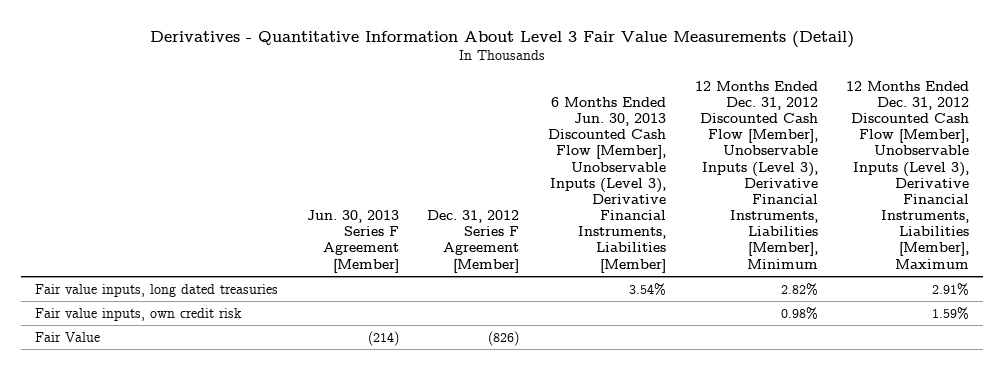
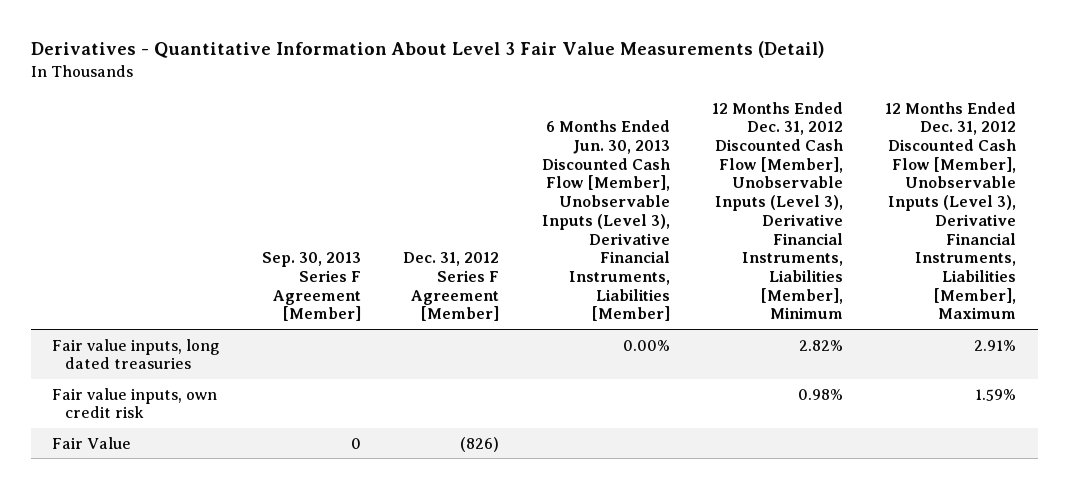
- | Jun. 30, 2013 Series F Agreement [Member] | Dec. 31, 2012 Series F Agreement [Member] | 6 Months Ended Jun. 30, 2013 Discounted Cash Flow [Member], Unobservable Inputs (Level 3), Derivative Financial Instruments, Liabilities [Member] | 12 Months Ended Dec. 31, 2012 Discounted Cash Flow [Member], Unobservable Inputs (Level 3), Derivative Financial Instruments, Liabilities [Member], Minimum | 12 Months Ended Dec. 31, 2012 Discounted Cash Flow [Member], Unobservable Inputs (Level 3), Derivative Financial Instruments, Liabilities [Member], Maximum
+ | Sep. 30, 2013 Series F Agreement [Member] | Dec. 31, 2012 Series F Agreement [Member] | 6 Months Ended Jun. 30, 2013 Discounted Cash Flow [Member], Unobservable Inputs (Level 3), Derivative Financial Instruments, Liabilities [Member] | 12 Months Ended Dec. 31, 2012 Discounted Cash Flow [Member], Unobservable Inputs (Level 3), Derivative Financial Instruments, Liabilities [Member], Minimum | 12 Months Ended Dec. 31, 2012 Discounted Cash Flow [Member], Unobservable Inputs (Level 3), Derivative Financial Instruments, Liabilities [Member], Maximum
- Fair value inputs, long dated treasuries | | | 3.54% | 2.82% | 2.91%
+ Fair value inputs, long dated treasuries | | | 0.00% | 2.82% | 2.91%

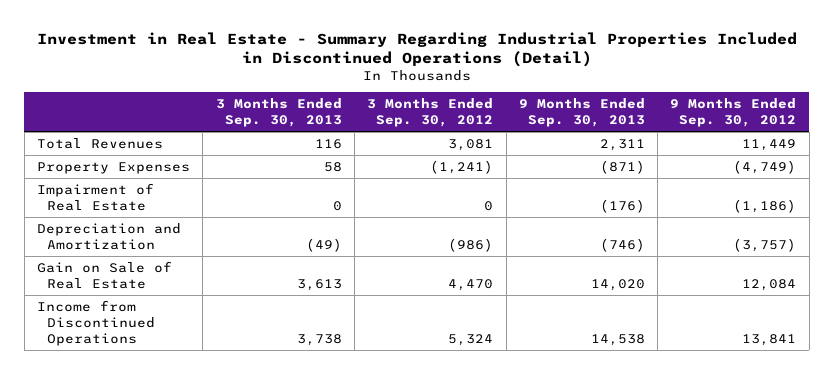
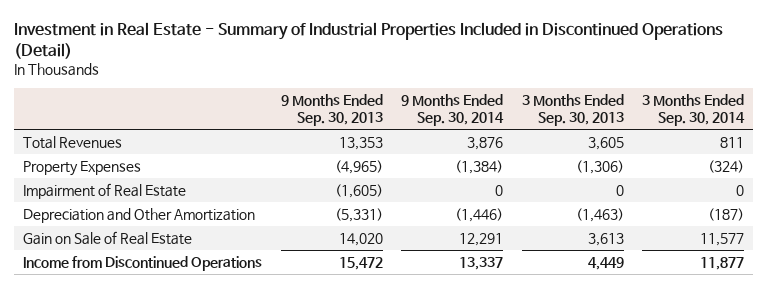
- Investment in Real Estate - Summary Regarding Industrial Properties Included in Discontinued Operations (Detail)
+ Investment in Real Estate - Summary of Industrial Properties Included in Discontinued Operations (Detail)
- | 3 Months Ended Sep. 30, 2013 | 3 Months Ended Sep. 30, 2012 | 9 Months Ended Sep. 30, 2013 | 9 Months Ended Sep. 30, 2012
+ | 9 Months Ended Sep. 30, 2013 | 9 Months Ended Sep. 30, 2014 | 3 Months Ended Sep. 30, 2013 | 3 Months Ended Sep. 30, 2014
- Total Revenues | 116 | 3,081 | 2,311 | 11,449
- Property Expenses | 58 | (1,241) | (871) | (4,749)
- Impairment of Real Estate | 0 | 0 | (176) | (1,186)
- Depreciation and Amortization | (49) | (986) | (746) | (3,757)
+ Total Revenues | 13,353 | 3,876 | 3,605 | 811
+ Property Expenses | (4,965) | (1,384) | (1,306) | (324)
+ Impairment of Real Estate | (1,605) | 0 | 0 | 0
+ Depreciation and Other Amortization | (5,331) | (1,446) | (1,463) | (187)
- Income from Discontinued Operations | 3,738 | 5,324 | 14,538 | 13,841
+ Income from Discontinued Operations | 15,472 | 13,337 | 4,449 | 11,877

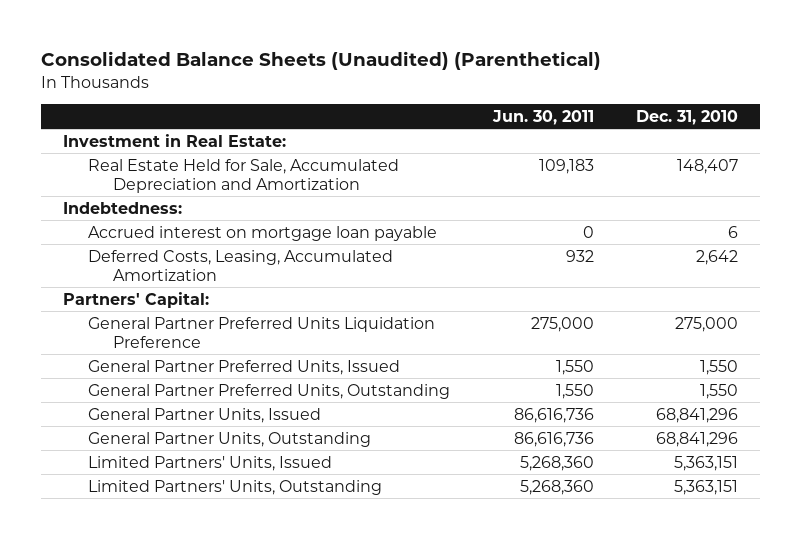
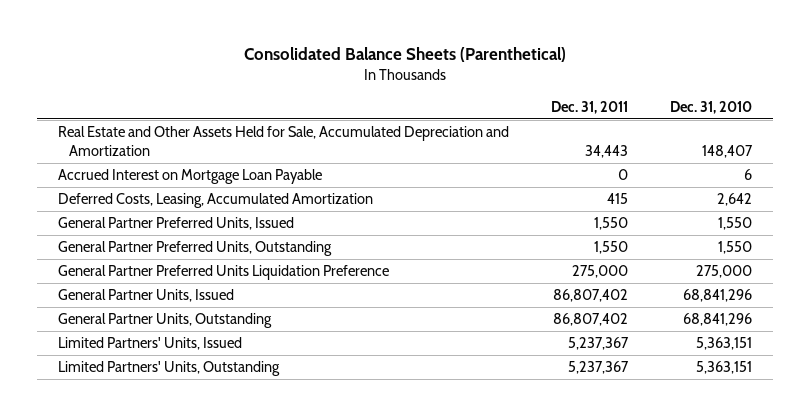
- Consolidated Balance Sheets (Unaudited) (Parenthetical)
+ Consolidated Balance Sheets (Parenthetical)
- | Jun. 30, 2011 | Dec. 31, 2010
+ | Dec. 31, 2011 | Dec. 31, 2010
- Investment in Real Estate:
- Real Estate Held for Sale, Accumulated Depreciation and Amortization | 109,183 | 148,407
- Indebtedness:
- Accrued interest on mortgage loan payable | 0 | 6
+ Real Estate and Other Assets Held for Sale, Accumulated Depreciation and Amortization | 34,443 | 148,407
+ Accrued Interest on Mortgage Loan Payable | 0 | 6
- Partners' Capital:
moved down: General Partner Preferred Units Liquidation Preference | 275,000 | 275,000

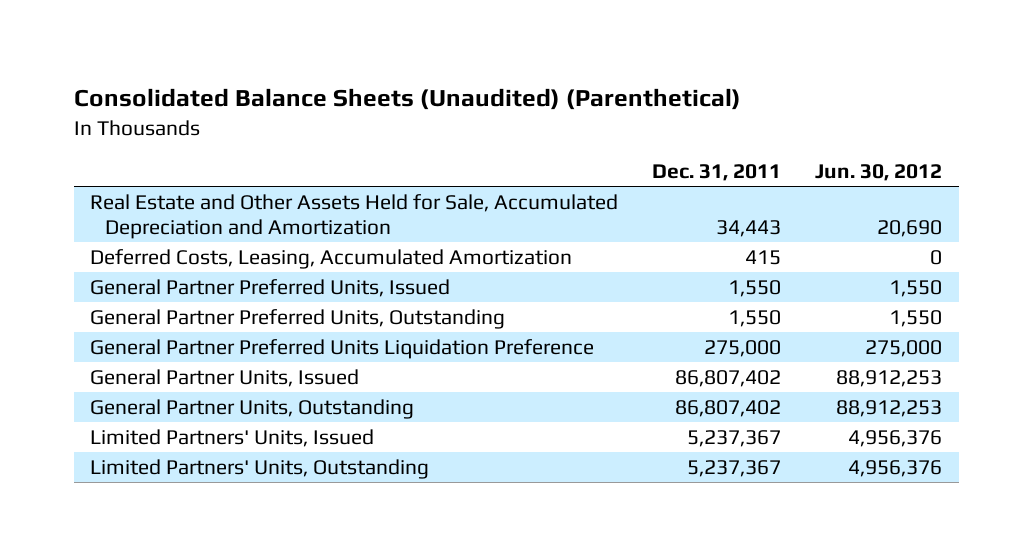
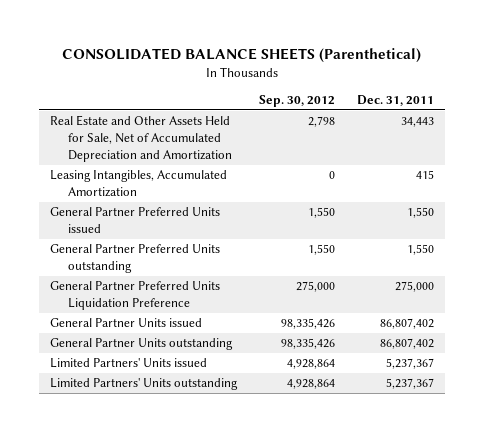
- Consolidated Balance Sheets (Unaudited) (Parenthetical)
+ CONSOLIDATED BALANCE SHEETS (Parenthetical)
- | Dec. 31, 2011 | Jun. 30, 2012
+ | Sep. 30, 2012 | Dec. 31, 2011
- Real Estate and Other Assets Held for Sale, Accumulated Depreciation and Amortization | 34,443 | 20,690
- Deferred Costs, Leasing, Accumulated Amortization | 415 | 0
- General Partner Preferred Units, Issued | 1,550 | 1,550
- General Partner Preferred Units, Outstanding | 1,550 | 1,550
+ Real Estate and Other Assets Held for Sale, Net of Accumulated Depreciation and Amortization | 2,798 | 34,443
+ Leasing Intangibles, Accumulated Amortization | 0 | 415
+ General Partner Preferred Units issued | 1,550 | 1,550
+ General Partner Preferred Units outstanding | 1,550 | 1,550
- General Partner Units, Issued | 86,807,402 | 88,912,253
- General Partner Units, Outstanding | 86,807,402 | 88,912,253
- Limited Partners' Units, Issued | 5,237,367 | 4,956,376
- Limited Partners' Units, Outstanding | 5,237,367 | 4,956,376
+ General Partner Units issued | 98,335,426 | 86,807,402
+ General Partner Units outstanding | 98,335,426 | 86,807,402
+ Limited Partners' Units issued | 4,928,864 | 5,237,367
+ Limited Partners' Units outstanding | 4,928,864 | 5,237,367

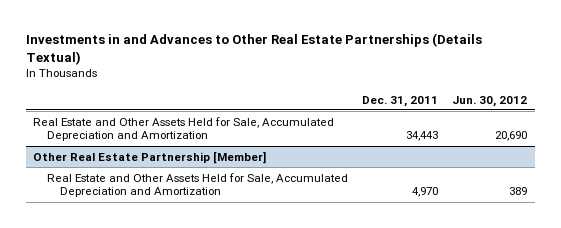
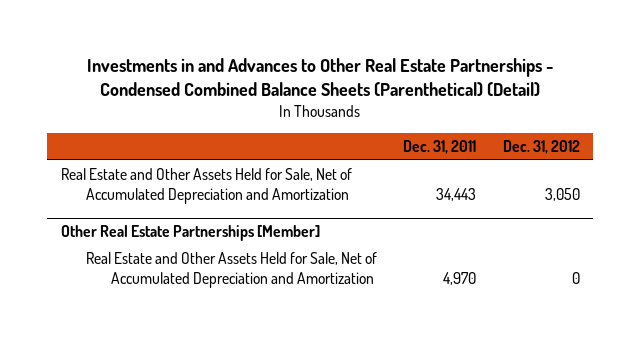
- Investments in and Advances to Other Real Estate Partnerships (Details Textual)
+ Investments in and Advances to Other Real Estate Partnerships - Condensed Combined Balance Sheets (Parenthetical) (Detail)
- | Dec. 31, 2011 | Jun. 30, 2012
+ | Dec. 31, 2011 | Dec. 31, 2012
- Real Estate and Other Assets Held for Sale, Accumulated Depreciation and Amortization | 34,443 | 20,690
- Other Real Estate Partnership [Member]
- Real Estate and Other Assets Held for Sale, Accumulated Depreciation and Amortization | 4,970 | 389
+ Real Estate and Other Assets Held for Sale, Net of Accumulated Depreciation and Amortization | 34,443 | 3,050
+ Other Real Estate Partnerships [Member]
+ Real Estate and Other Assets Held for Sale, Net of Accumulated Depreciation and Amortization | 4,970 | 0

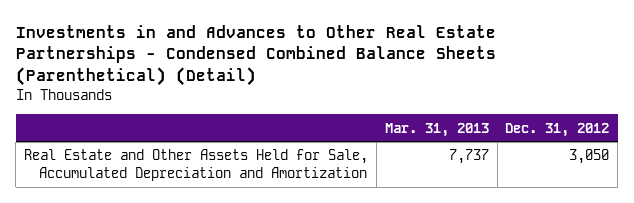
- | Dec. 31, 2011 | Dec. 31, 2012
+ | Mar. 31, 2013 | Dec. 31, 2012
- Real Estate and Other Assets Held for Sale, Net of Accumulated Depreciation and Amortization | 34,443 | 3,050
- Other Real Estate Partnerships [Member]
- Real Estate and Other Assets Held for Sale, Net of Accumulated Depreciation and Amortization | 4,970 | 0
+ Real Estate and Other Assets Held for Sale, Accumulated Depreciation and Amortization | 7,737 | 3,050

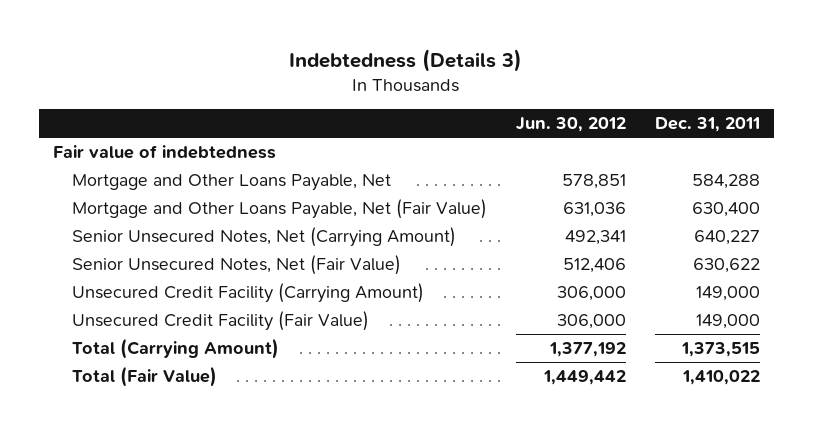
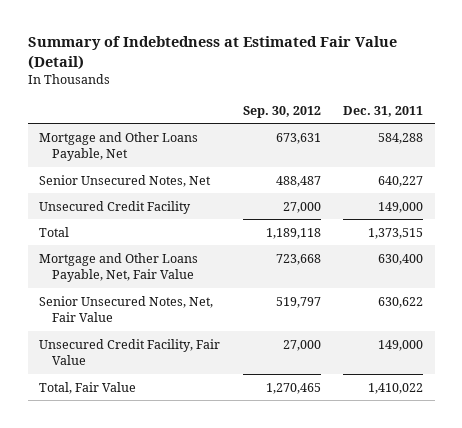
- Indebtedness (Details 3)
+ Summary of Indebtedness at Estimated Fair Value (Detail)
- | Jun. 30, 2012 | Dec. 31, 2011
+ | Sep. 30, 2012 | Dec. 31, 2011
- Fair value of indebtedness
- Mortgage and Other Loans Payable, Net (Fair Value) | 631,036 | 630,400
- Senior Unsecured Notes, Net (Carrying Amount) | 492,341 | 640,227
- Senior Unsecured Notes, Net (Fair Value) | 512,406 | 630,622
- Unsecured Credit Facility (Carrying Amount) | 306,000 | 149,000
- Unsecured Credit Facility (Fair Value) | 306,000 | 149,000
- Total (Carrying Amount) | 1,377,192 | 1,373,515
- Total (Fair Value) | 1,449,442 | 1,410,022
+ Senior Unsecured Notes, Net | 488,487 | 640,227
+ Unsecured Credit Facility | 27,000 | 149,000
+ Total | 1,189,118 | 1,373,515
+ Mortgage and Other Loans Payable, Net, Fair Value | 723,668 | 630,400
+ Senior Unsecured Notes, Net, Fair Value | 519,797 | 630,622
+ Unsecured Credit Facility, Fair Value | 27,000 | 149,000
+ Total, Fair Value | 1,270,465 | 1,410,022

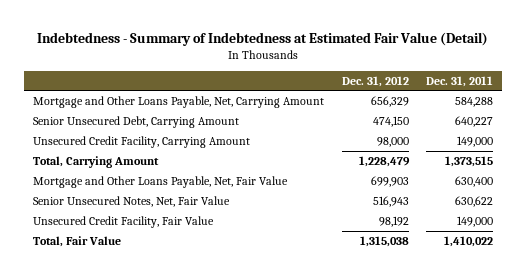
- Summary of Indebtedness at Estimated Fair Value (Detail)
+ Indebtedness - Summary of Indebtedness at Estimated Fair Value (Detail)
- | Sep. 30, 2012 | Dec. 31, 2011
+ | Dec. 31, 2012 | Dec. 31, 2011
- Mortgage and Other Loans Payable, Net | 673,631 | 584,288
- Senior Unsecured Notes, Net | 488,487 | 640,227
- Unsecured Credit Facility | 27,000 | 149,000
- Total | 1,189,118 | 1,373,515
+ Mortgage and Other Loans Payable, Net, Carrying Amount | 656,329 | 584,288
+ Senior Unsecured Debt, Carrying Amount | 474,150 | 640,227
+ Unsecured Credit Facility, Carrying Amount | 98,000 | 149,000
+ Total, Carrying Amount | 1,228,479 | 1,373,515

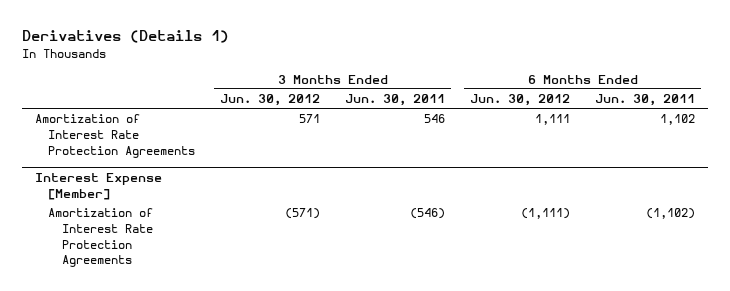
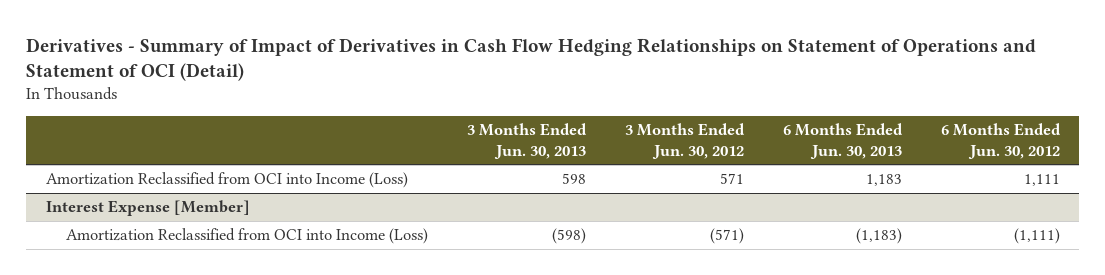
- Derivatives (Details 1)
+ Derivatives - Summary of Impact of Derivatives in Cash Flow Hedging Relationships on Statement of Operations and Statement of OCI (Detail)
- | 3 Months Ended Jun. 30, 2012 | 3 Months Ended Jun. 30, 2011 | 6 Months Ended Jun. 30, 2012 | 6 Months Ended Jun. 30, 2011
+ | 3 Months Ended Jun. 30, 2013 | 3 Months Ended Jun. 30, 2012 | 6 Months Ended Jun. 30, 2013 | 6 Months Ended Jun. 30, 2012
- Amortization of Interest Rate Protection Agreements | 571 | 546 | 1,111 | 1,102
+ Amortization Reclassified from OCI into Income (Loss) | 598 | 571 | 1,183 | 1,111
@ Interest Expense [Member]
- Amortization of Interest Rate Protection Agreements | (571) | (546) | (1,111) | (1,102)
+ Amortization Reclassified from OCI into Income (Loss) | (598) | (571) | (1,183) | (1,111)

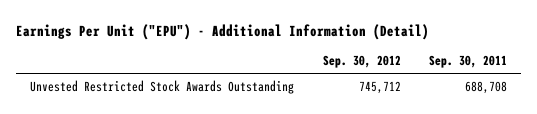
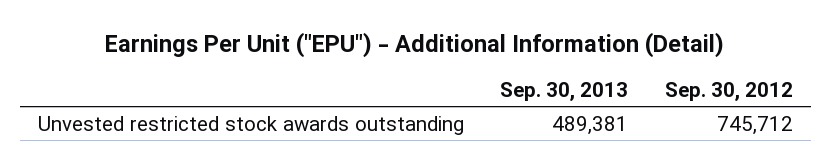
- | Sep. 30, 2012 | Sep. 30, 2011
+ | Sep. 30, 2013 | Sep. 30, 2012
- Unvested Restricted Stock Awards Outstanding | 745,712 | 688,708
+ Unvested restricted stock awards outstanding | 489,381 | 745,712

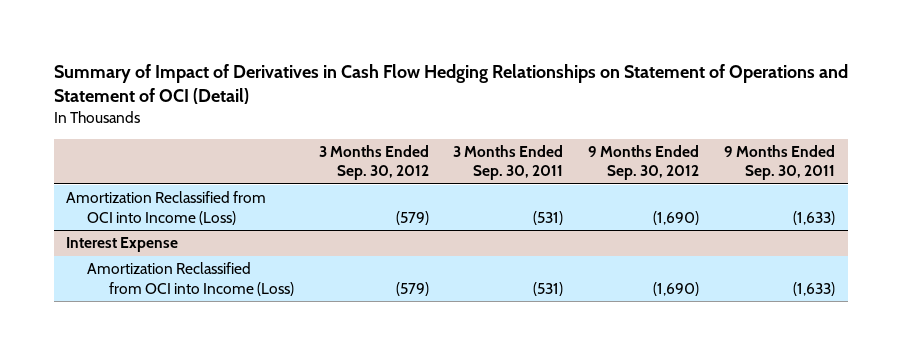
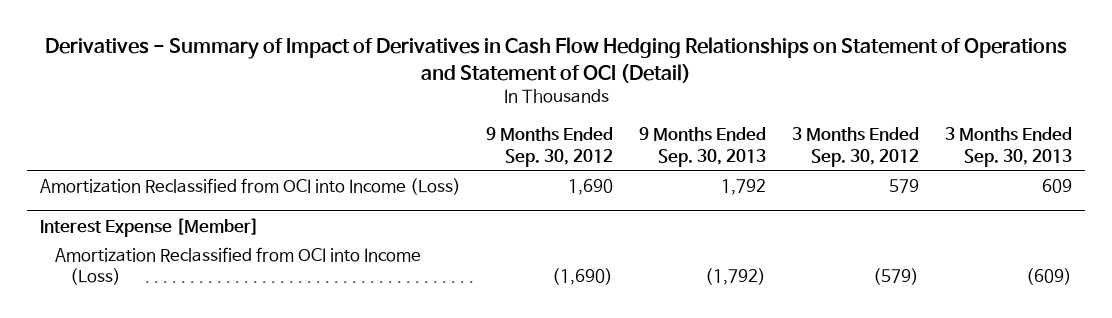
- Summary of Impact of Derivatives in Cash Flow Hedging Relationships on Statement of Operations and Statement of OCI (Detail)
+ Derivatives - Summary of Impact of Derivatives in Cash Flow Hedging Relationships on Statement of Operations and Statement of OCI (Detail)
- | 3 Months Ended Sep. 30, 2012 | 3 Months Ended Sep. 30, 2011 | 9 Months Ended Sep. 30, 2012 | 9 Months Ended Sep. 30, 2011
+ | 9 Months Ended Sep. 30, 2012 | 9 Months Ended Sep. 30, 2013 | 3 Months Ended Sep. 30, 2012 | 3 Months Ended Sep. 30, 2013
- Amortization Reclassified from OCI into Income (Loss) | (579) | (531) | (1,690) | (1,633)
- Interest Expense
+ Amortization Reclassified from OCI into Income (Loss) | 1,690 | 1,792 | 579 | 609
+ Interest Expense [Member]

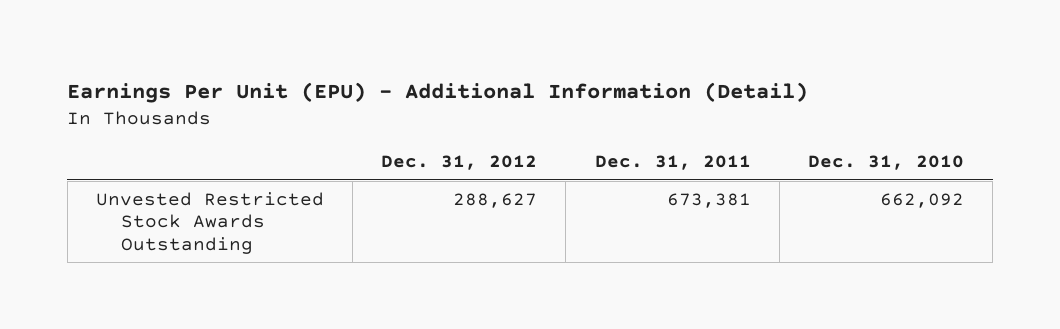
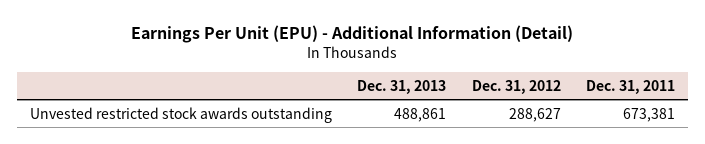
- | Dec. 31, 2012 | Dec. 31, 2011 | Dec. 31, 2010
+ | Dec. 31, 2013 | Dec. 31, 2012 | Dec. 31, 2011
- Unvested Restricted Stock Awards Outstanding | 288,627 | 673,381 | 662,092
+ Unvested restricted stock awards outstanding | 488,861 | 288,627 | 673,381

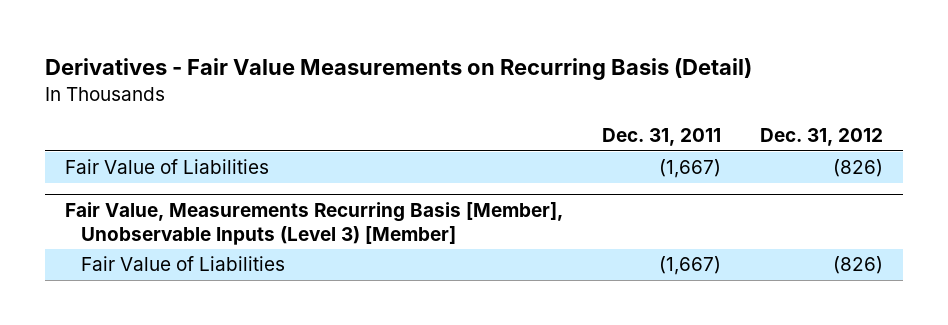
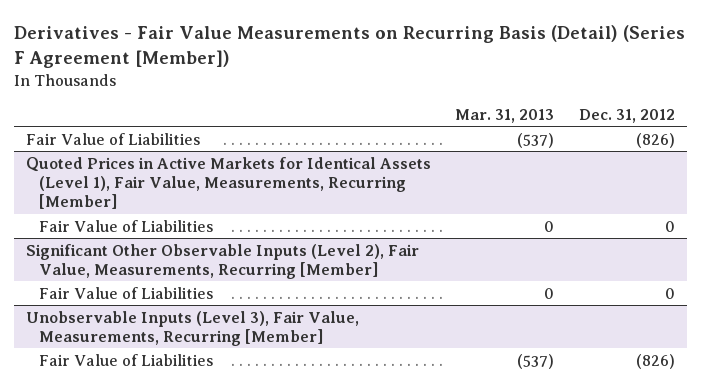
- Derivatives - Fair Value Measurements on Recurring Basis (Detail)
+ Derivatives - Fair Value Measurements on Recurring Basis (Detail) (Series F Agreement [Member])
- | Dec. 31, 2011 | Dec. 31, 2012
+ | Mar. 31, 2013 | Dec. 31, 2012
- Fair Value, Measurements Recurring Basis [Member], Unobservable Inputs (Level 3) [Member]
+ Quoted Prices in Active Markets for Identical Assets (Level 1), Fair Value, Measurements, Recurring [Member]
+ Fair Value of Liabilities | 0 | 0
+ Significant Other Observable Inputs (Level 2), Fair Value, Measurements, Recurring [Member]
+ Fair Value of Liabilities | 0 | 0
+ Unobservable Inputs (Level 3), Fair Value, Measurements, Recurring [Member]

